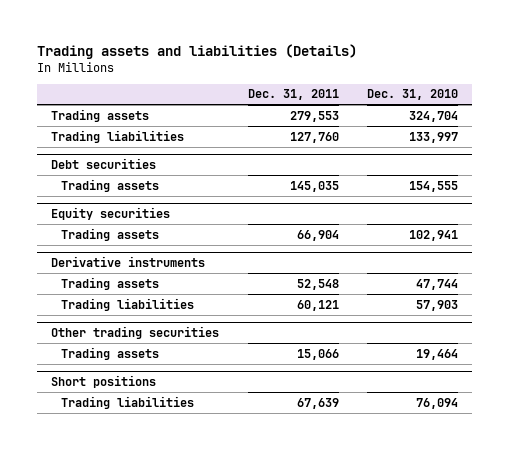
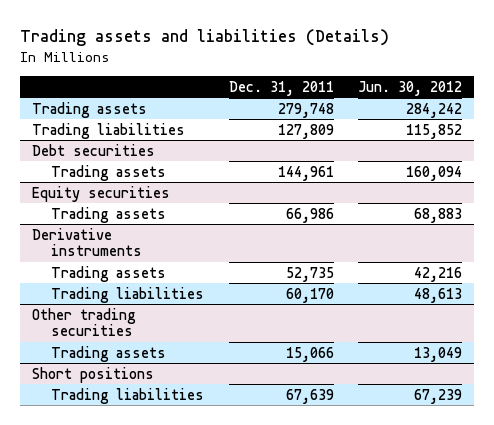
- | Dec. 31, 2011 | Dec. 31, 2010
+ | Dec. 31, 2011 | Jun. 30, 2012
- Trading assets | 279,553 | 324,704
- Trading liabilities | 127,760 | 133,997
+ Trading assets | 279,748 | 284,242
+ Trading liabilities | 127,809 | 115,852
@ Debt securities
- Trading assets | 145,035 | 154,555
+ Trading assets | 144,961 | 160,094
@ Equity securities
- Trading assets | 66,904 | 102,941
+ Trading assets | 66,986 | 68,883
@ Derivative instruments
- Trading assets | 52,548 | 47,744
- Trading liabilities | 60,121 | 57,903
+ Trading assets | 52,735 | 42,216
+ Trading liabilities | 60,170 | 48,613

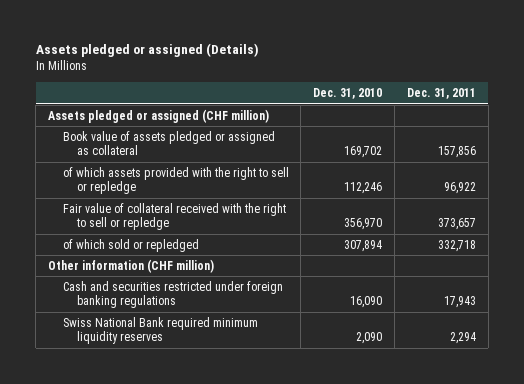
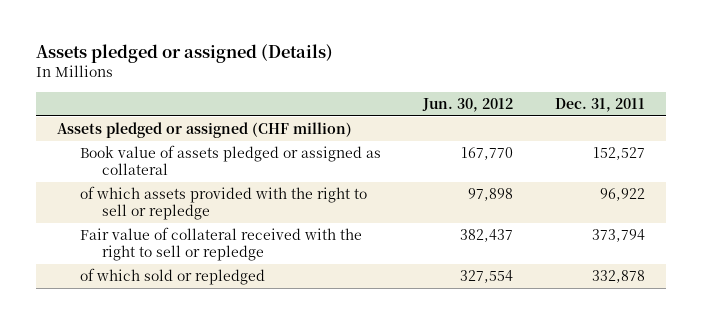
- | Dec. 31, 2010 | Dec. 31, 2011
+ | Jun. 30, 2012 | Dec. 31, 2011
- Book value of assets pledged or assigned as collateral | 169,702 | 157,856
+ Book value of assets pledged or assigned as collateral | 167,770 | 152,527
- Fair value of collateral received with the right to sell or repledge | 356,970 | 373,657
- of which sold or repledged | 307,894 | 332,718
- Other information (CHF million)
- Cash and securities restricted under foreign banking regulations | 16,090 | 17,943
- Swiss National Bank required minimum liquidity reserves | 2,090 | 2,294
+ Fair value of collateral received with the right to sell or repledge | 382,437 | 373,794
+ of which sold or repledged | 327,554 | 332,878

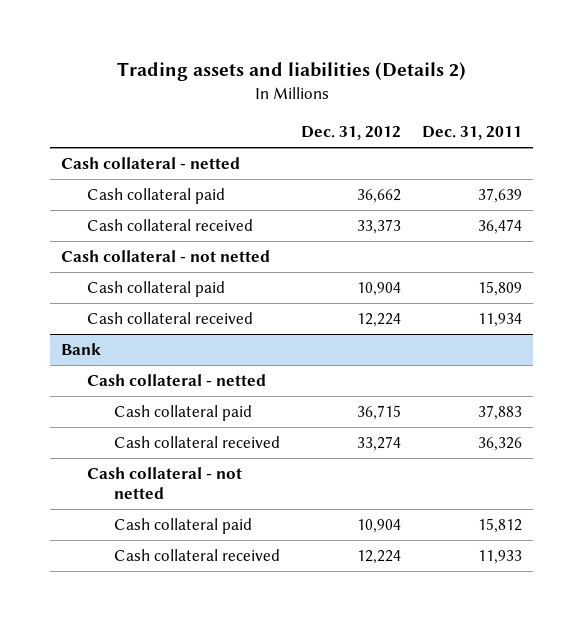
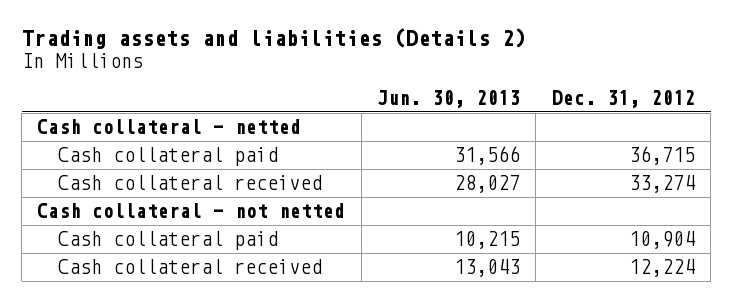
- | Dec. 31, 2012 | Dec. 31, 2011
+ | Jun. 30, 2013 | Dec. 31, 2012
- Cash collateral paid | 36,662 | 37,639
- Cash collateral received | 33,373 | 36,474
- Cash collateral - not netted
- Cash collateral paid | 10,904 | 15,809
- Cash collateral received | 12,224 | 11,934
- Bank
- Cash collateral - netted

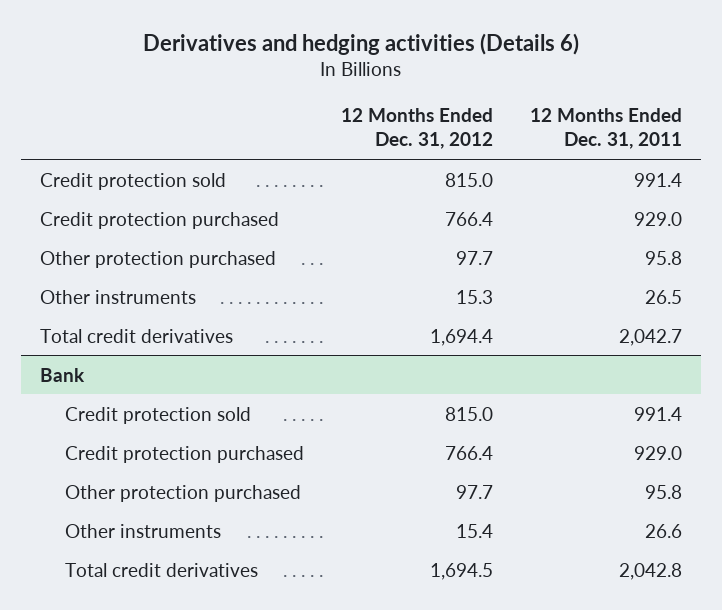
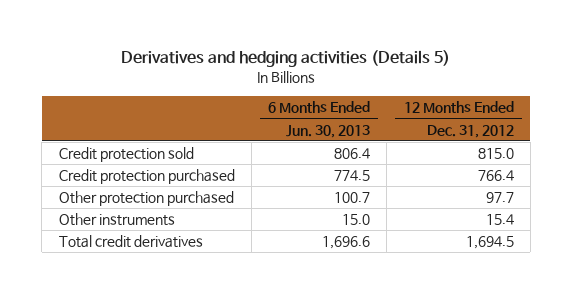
- Derivatives and hedging activities (Details 6)
+ Derivatives and hedging activities (Details 5)
- | 12 Months Ended Dec. 31, 2012 | 12 Months Ended Dec. 31, 2011
+ | 6 Months Ended Jun. 30, 2013 | 12 Months Ended Dec. 31, 2012
- Other instruments | 15.3 | 26.5
- Total credit derivatives | 1,694.4 | 2,042.7
- Bank
- Credit protection sold | 815.0 | 991.4
- Credit protection purchased | 766.4 | 929.0
- Other protection purchased | 97.7 | 95.8

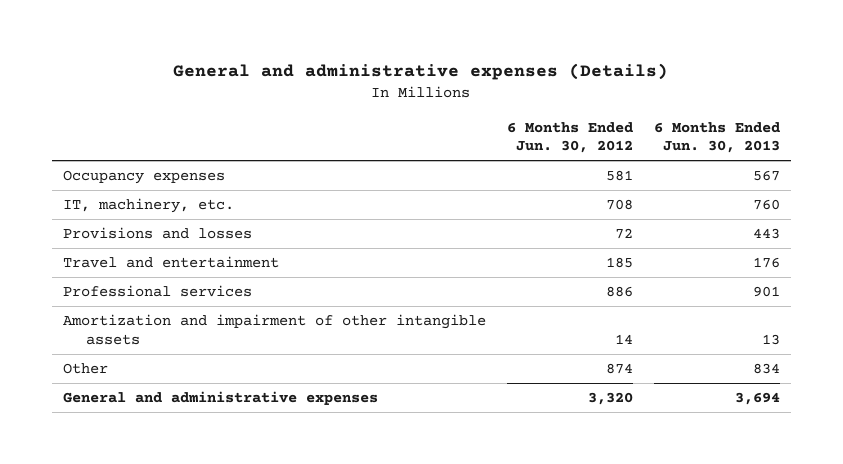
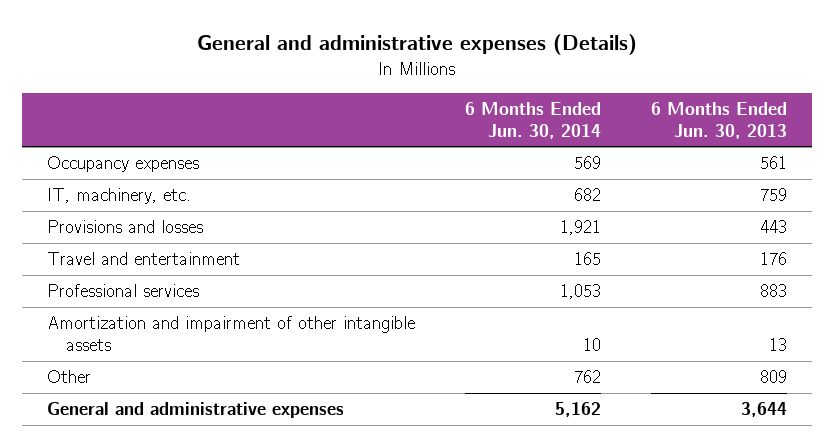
- | 6 Months Ended Jun. 30, 2012 | 6 Months Ended Jun. 30, 2013
+ | 6 Months Ended Jun. 30, 2014 | 6 Months Ended Jun. 30, 2013
- Occupancy expenses | 581 | 567
- IT, machinery, etc. | 708 | 760
+ Occupancy expenses | 569 | 561
+ IT, machinery, etc. | 682 | 759
- Professional services | 886 | 901
+ Professional services | 1,053 | 883
- Other | 874 | 834
- General and administrative expenses | 3,320 | 3,694
+ Other | 762 | 809
+ General and administrative expenses | 5,162 | 3,644

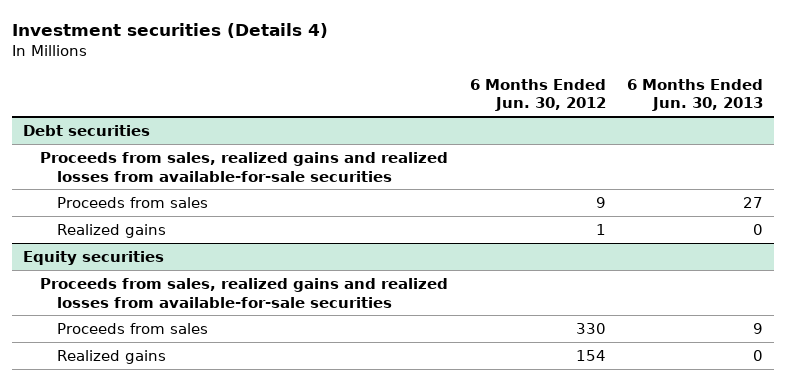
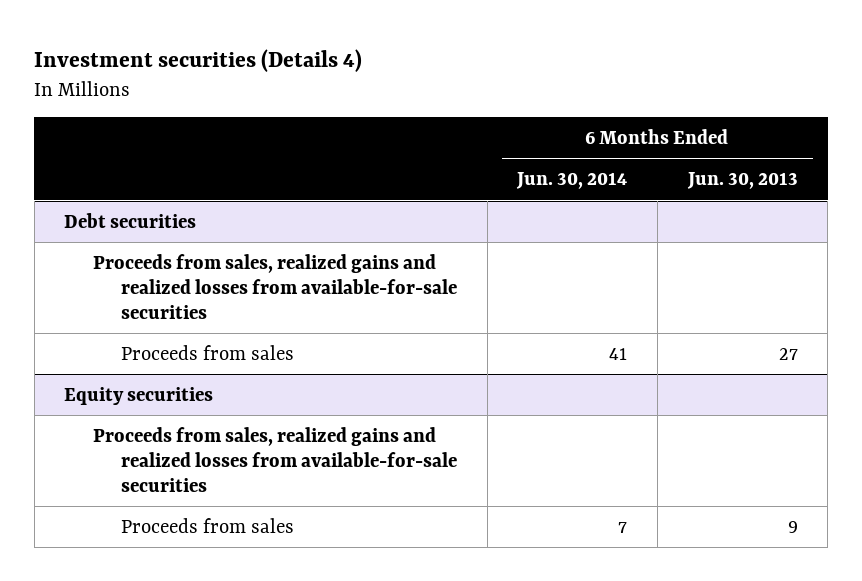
- | 6 Months Ended Jun. 30, 2012 | 6 Months Ended Jun. 30, 2013
+ | 6 Months Ended Jun. 30, 2014 | 6 Months Ended Jun. 30, 2013
@ Debt securities
- Realized gains | 1 | 0
@ Equity securities
- Realized gains | 154 | 0

